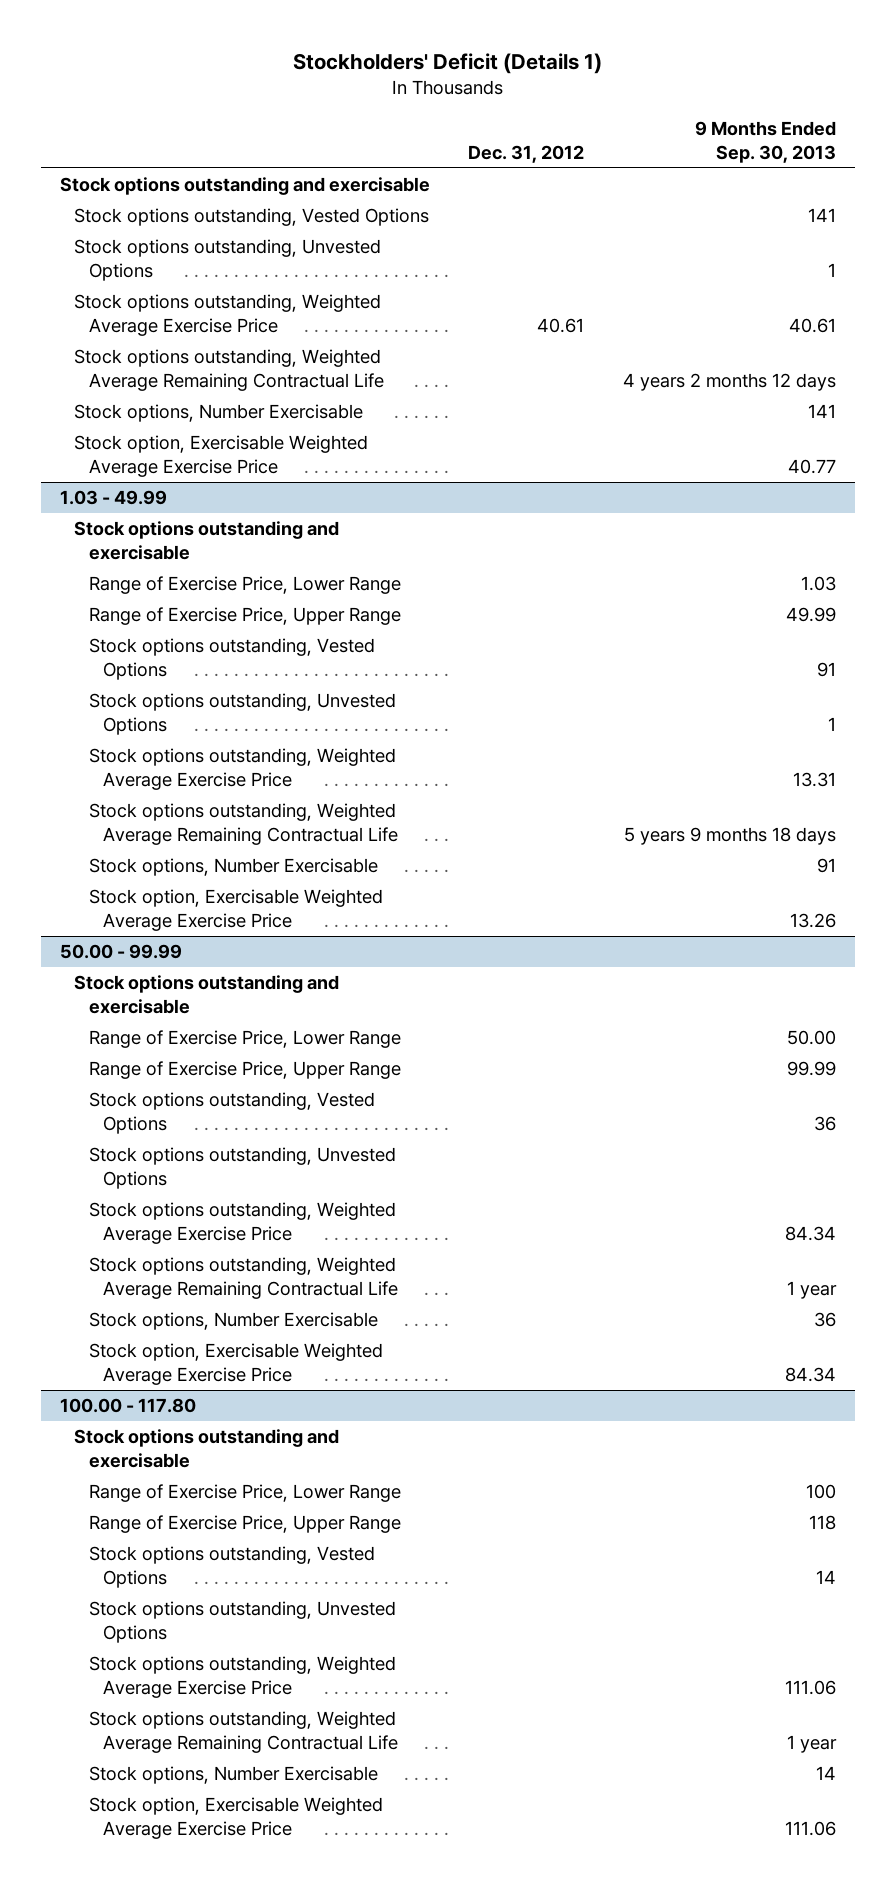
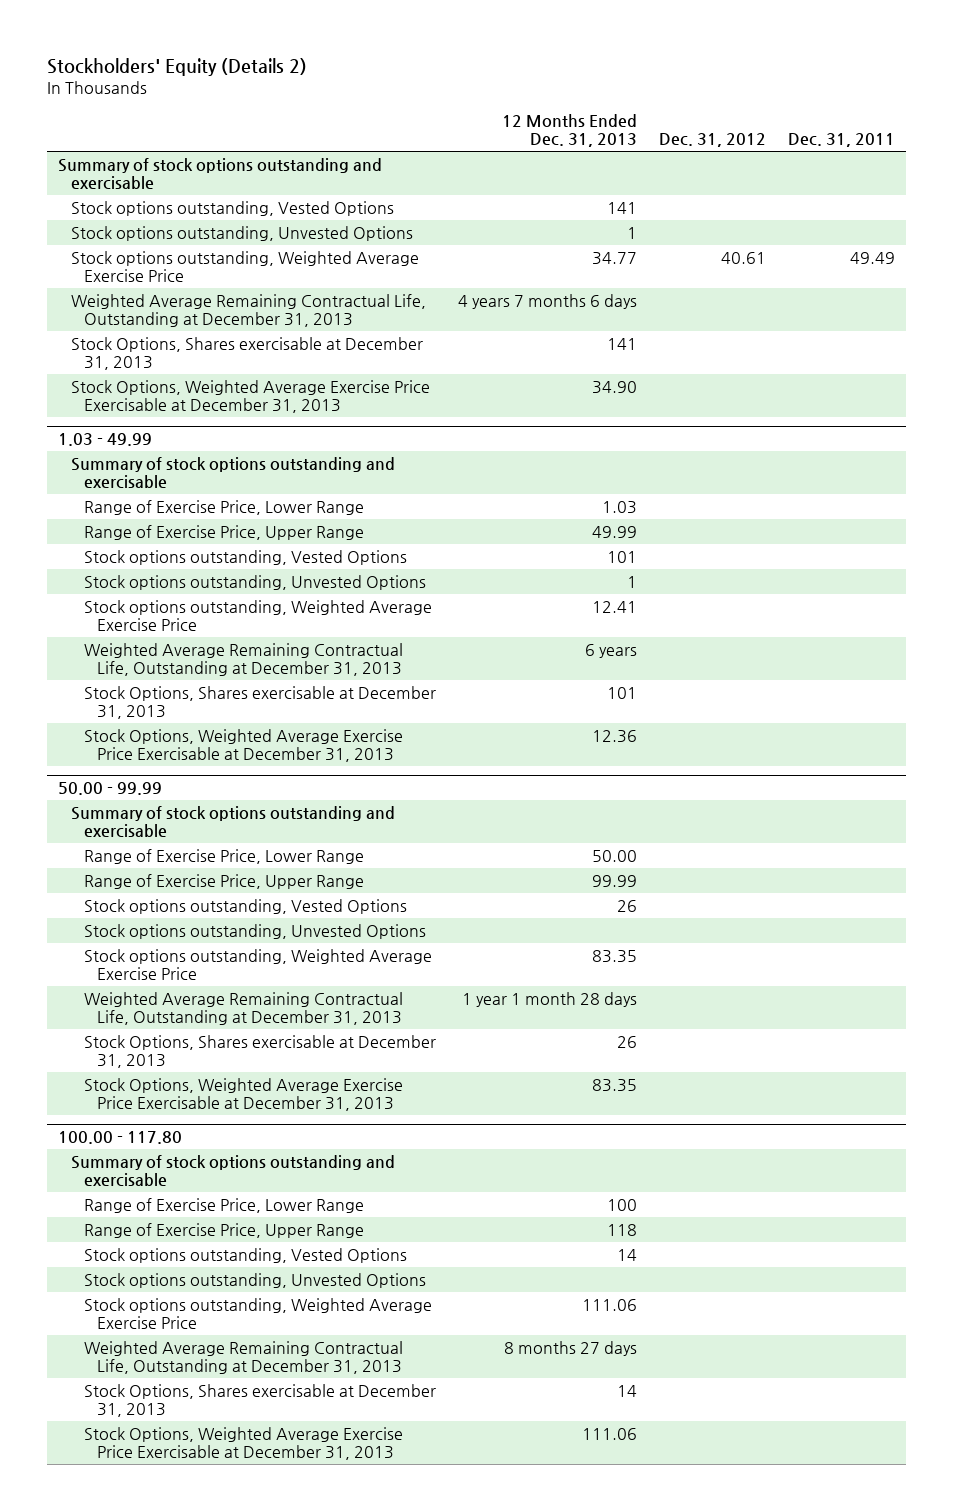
- Stockholders' Deficit (Details 1)
+ Stockholders' Equity (Details 2)
- | Dec. 31, 2012 | 9 Months Ended Sep. 30, 2013
+ | 12 Months Ended Dec. 31, 2013 | Dec. 31, 2012 | Dec. 31, 2011
- Stock options outstanding and exercisable
+ Summary of stock options outstanding and exercisable
- Stock options outstanding, Weighted Average Remaining Contractual Life | | 4 years 2 months 12 days
- Stock options, Number Exercisable | | 141
- Stock option, Exercisable Weighted Average Exercise Price | | 40.77
+ Weighted Average Remaining Contractual Life, Outstanding at December 31, 2013 | 4 years 7 months 6 days | |
+ Stock Options, Shares exercisable at December 31, 2013 | 141 | |
+ Stock Options, Weighted Average Exercise Price Exercisable at December 31, 2013 | 34.90 | |
@ 1.03 - 49.99
- Stock options outstanding and exercisable
+ Summary of stock options outstanding and exercisable
- Stock options outstanding, Weighted Average Remaining Contractual Life | | 5 years 9 months 18 days
- Stock options, Number Exercisable | | 91
- Stock option, Exercisable Weighted Average Exercise Price | | 13.26
+ Weighted Average Remaining Contractual Life, Outstanding at December 31, 2013 | 6 years | |
+ Stock Options, Shares exercisable at December 31, 2013 | 101 | |
+ Stock Options, Weighted Average Exercise Price Exercisable at December 31, 2013 | 12.36 | |
@ 50.00 - 99.99
- Stock options outstanding and exercisable
+ Summary of stock options outstanding and exercisable
- Stock options outstanding, Weighted Average Remaining Contractual Life | | 1 year
- Stock options, Number Exercisable | | 36
- Stock option, Exercisable Weighted Average Exercise Price | | 84.34
+ Weighted Average Remaining Contractual Life, Outstanding at December 31, 2013 | 1 year 1 month 28 days | |
+ Stock Options, Shares exercisable at December 31, 2013 | 26 | |
+ Stock Options, Weighted Average Exercise Price Exercisable at December 31, 2013 | 83.35 | |
@ 100.00 - 117.80
- Stock options outstanding and exercisable
+ Summary of stock options outstanding and exercisable
- Stock options outstanding, Weighted Average Remaining Contractual Life | | 1 year
- Stock options, Number Exercisable | | 14
- Stock option, Exercisable Weighted Average Exercise Price | | 111.06
+ Weighted Average Remaining Contractual Life, Outstanding at December 31, 2013 | 8 months 27 days | |
+ Stock Options, Shares exercisable at December 31, 2013 | 14 | |
+ Stock Options, Weighted Average Exercise Price Exercisable at December 31, 2013 | 111.06 | |

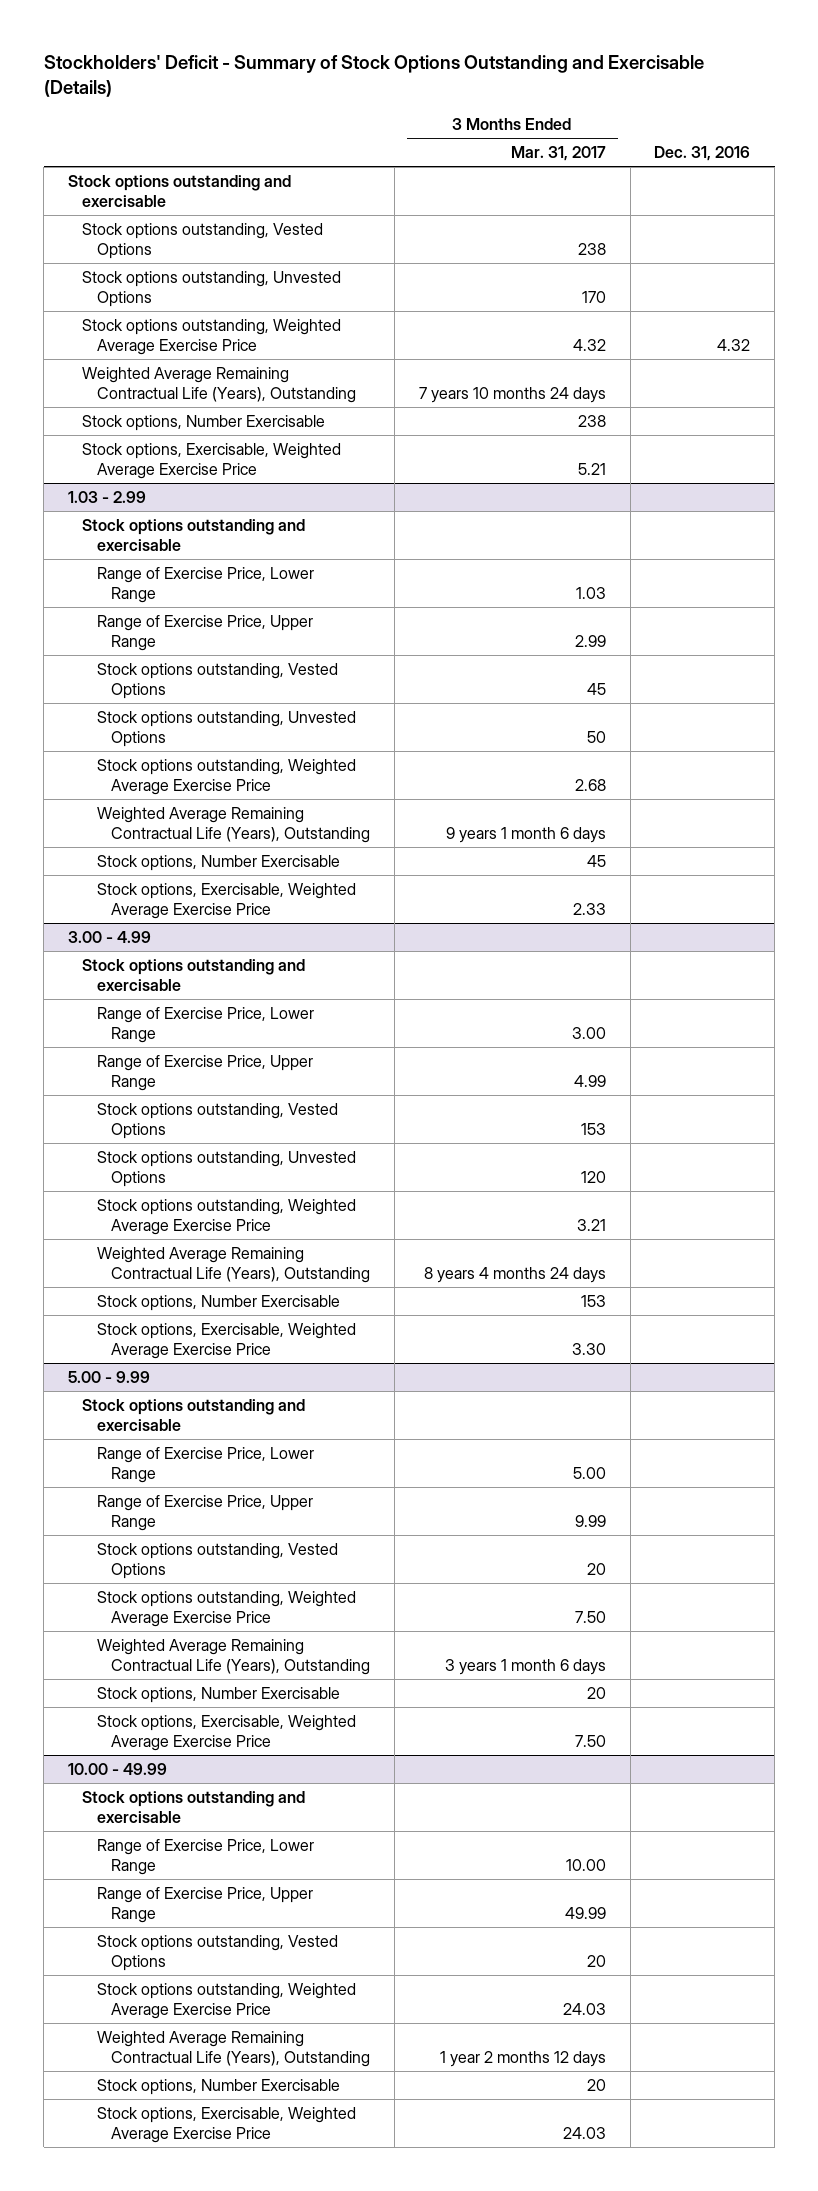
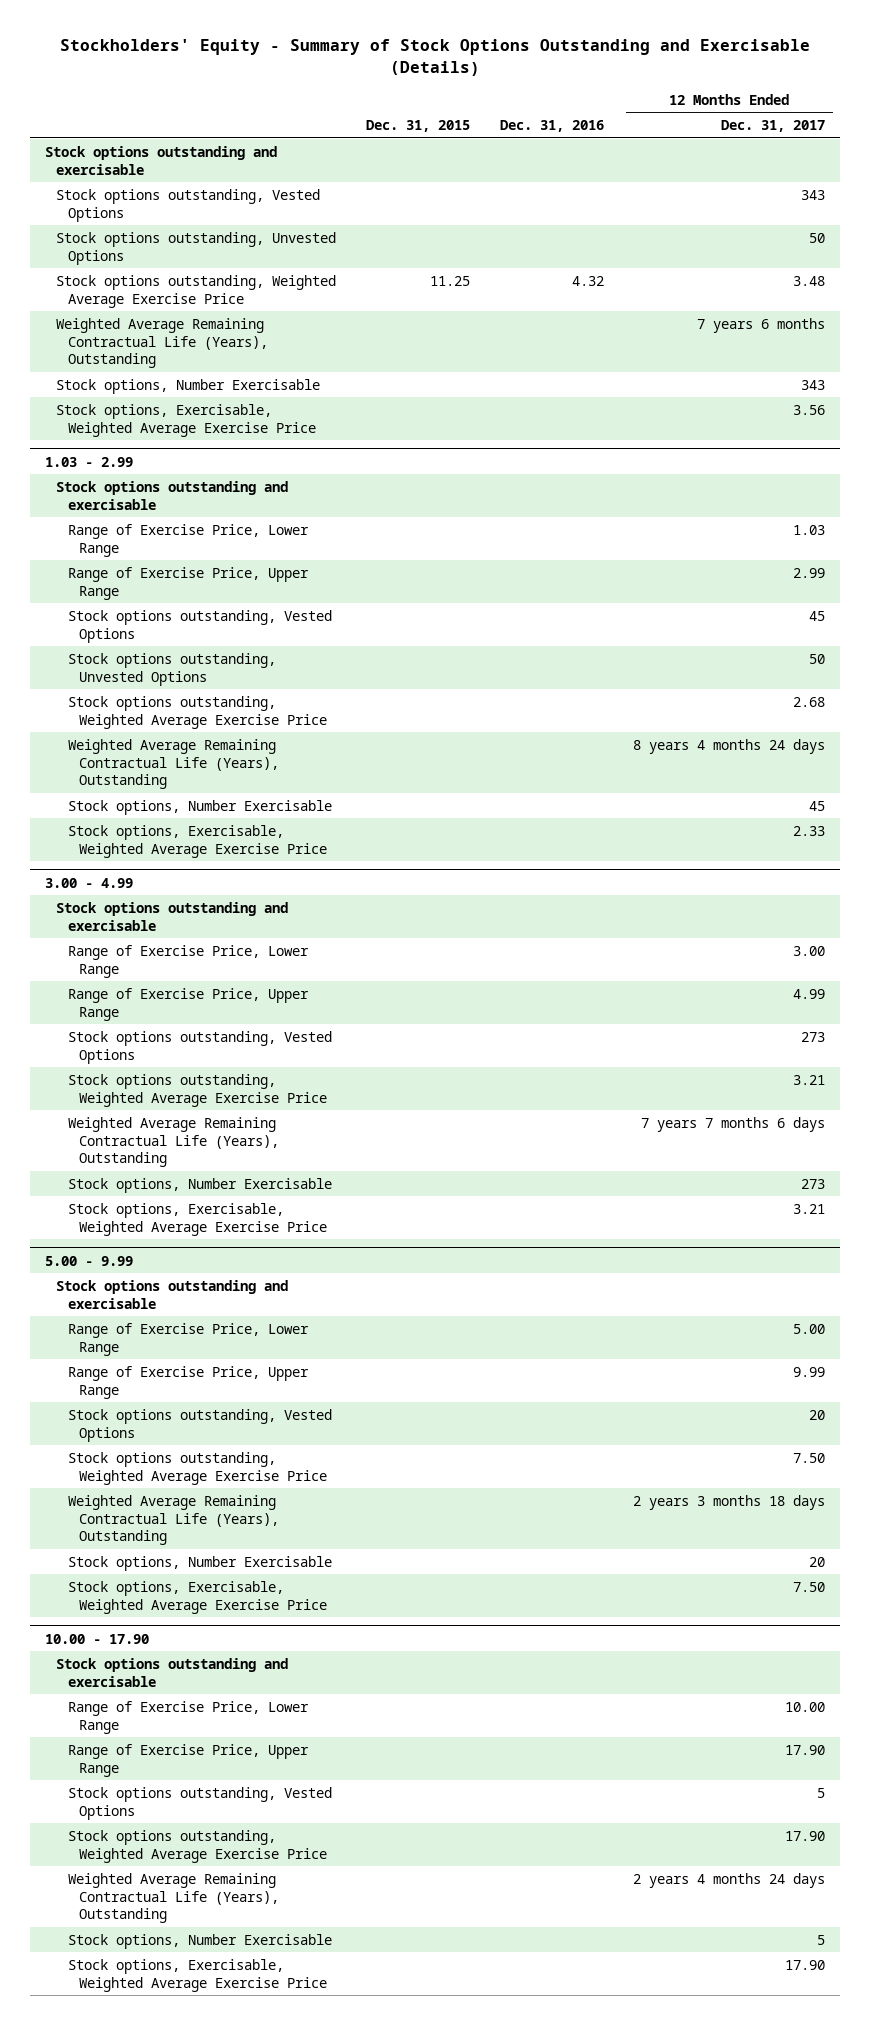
- Stockholders' Deficit - Summary of Stock Options Outstanding and Exercisable (Details)
+ Stockholders' Equity - Summary of Stock Options Outstanding and Exercisable (Details)
- | 3 Months Ended Mar. 31, 2017 | Dec. 31, 2016
+ | Dec. 31, 2015 | Dec. 31, 2016 | 12 Months Ended Dec. 31, 2017
@ 3.00 - 4.99
- Stock options outstanding, Unvested Options | 120 |
- 10.00 - 49.99
+ 10.00 - 17.90

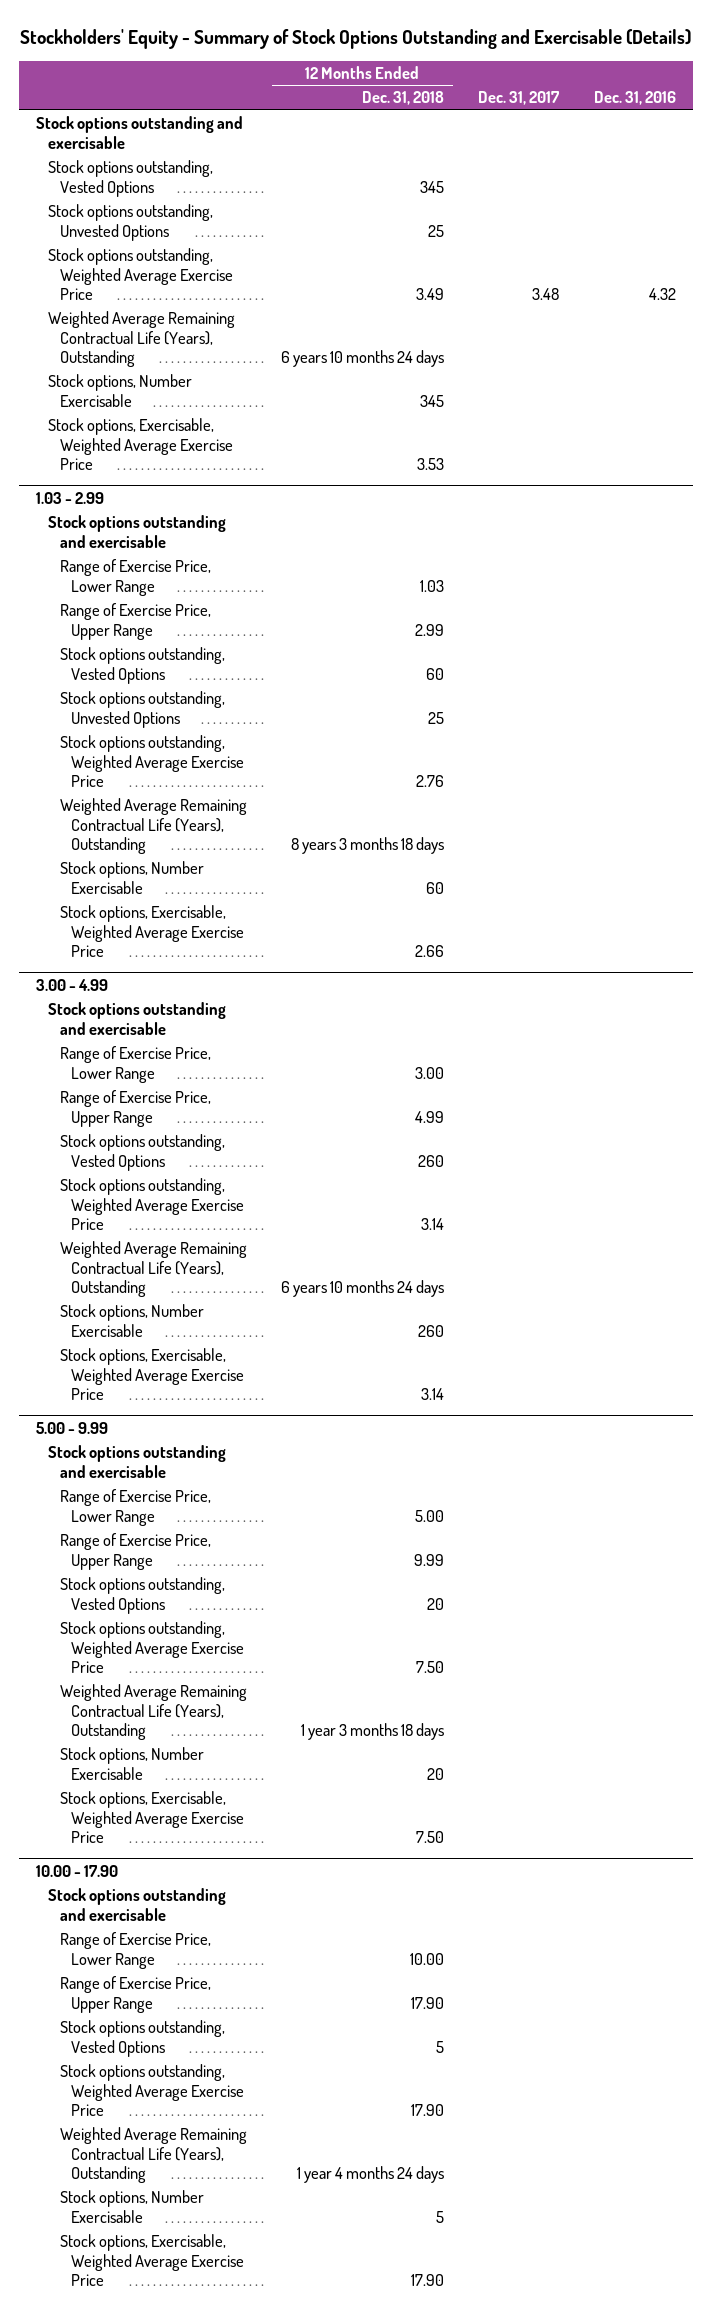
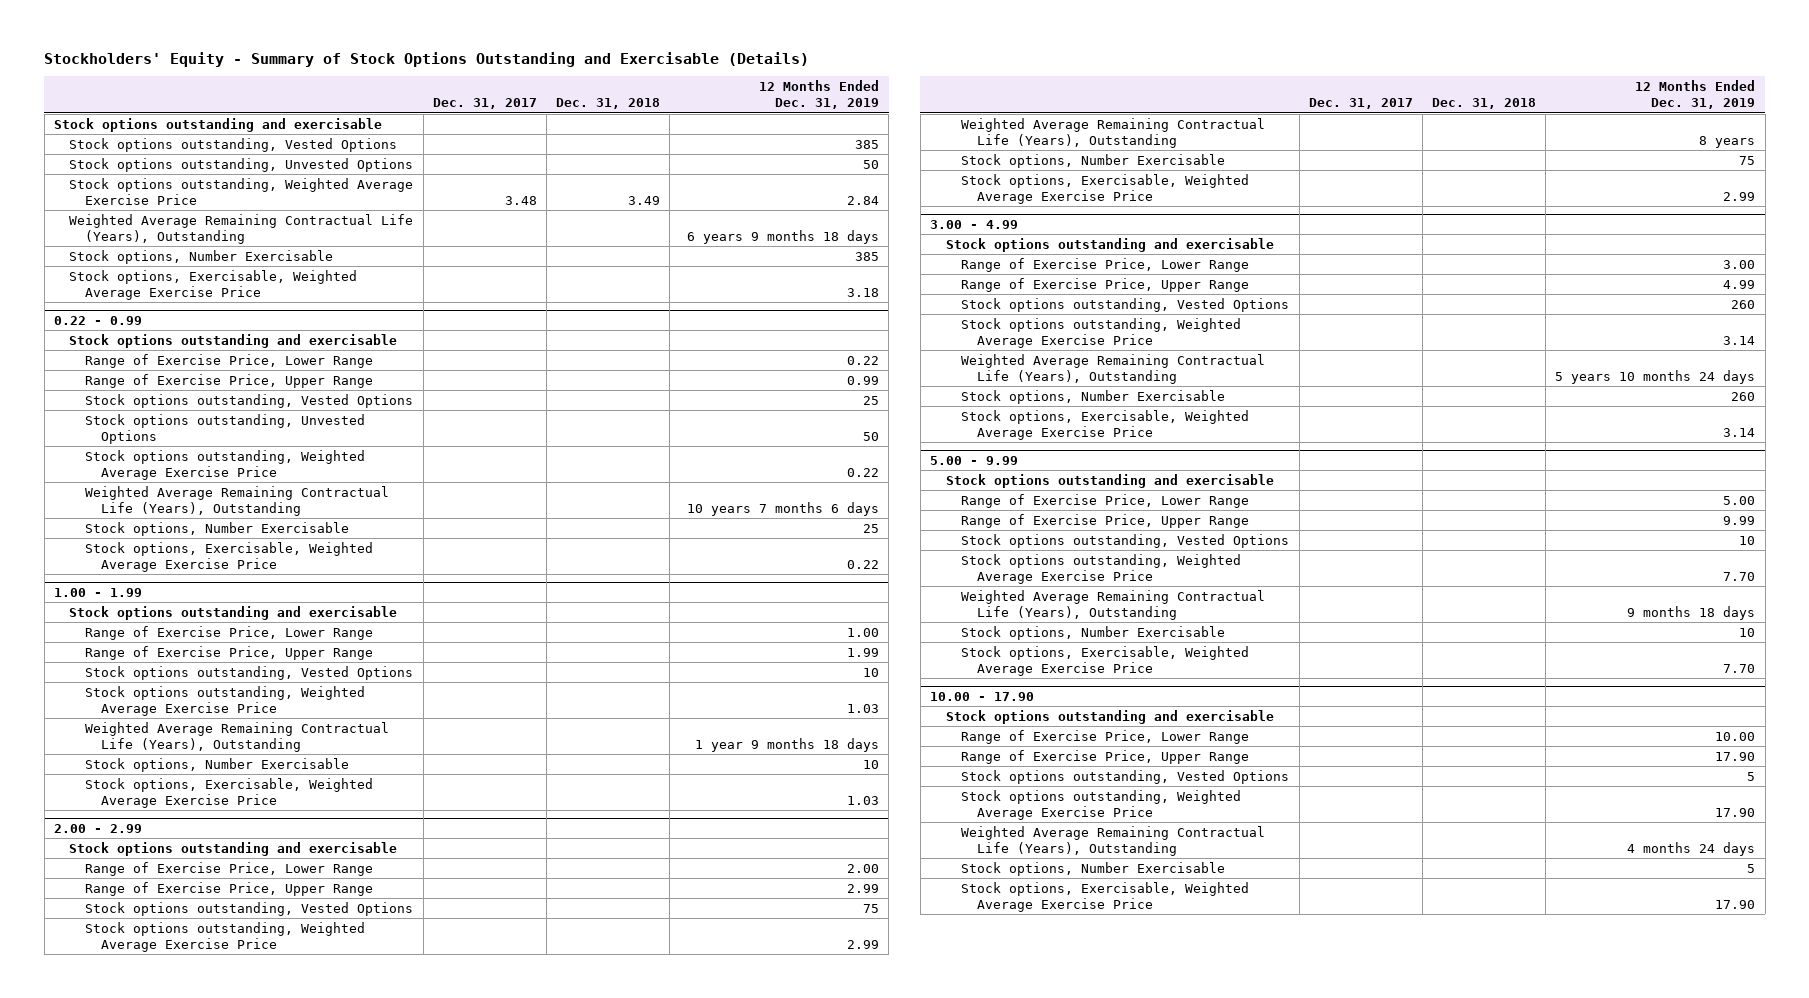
- | 12 Months Ended Dec. 31, 2018 | Dec. 31, 2017 | Dec. 31, 2016
+ | Dec. 31, 2017 | Dec. 31, 2018 | 12 Months Ended Dec. 31, 2019
- 1.03 - 2.99
+ 0.22 - 0.99
+ 1.00 - 1.99
+ Stock options outstanding and exercisable
+ Range of Exercise Price, Lower Range | | | 1.00
+ Range of Exercise Price, Upper Range | | | 1.99
+ Stock options outstanding, Vested Options | | | 10
+ Stock options outstanding, Weighted Average Exercise Price | | | 1.03
+ Weighted Average Remaining Contractual Life (Years), Outstanding | | | 1 year 9 months 18 days
+ Stock options, Number Exercisable | | | 10
+ Stock options, Exercisable, Weighted Average Exercise Price | | | 1.03
+ 2.00 - 2.99
+ Stock options outstanding and exercisable
+ Range of Exercise Price, Lower Range | | | 2.00
+ Range of Exercise Price, Upper Range | | | 2.99
+ Stock options outstanding, Vested Options | | | 75
+ Stock options outstanding, Weighted Average Exercise Price | | | 2.99
+ Weighted Average Remaining Contractual Life (Years), Outstanding | | | 8 years
+ Stock options, Number Exercisable | | | 75
+ Stock options, Exercisable, Weighted Average Exercise Price | | | 2.99

